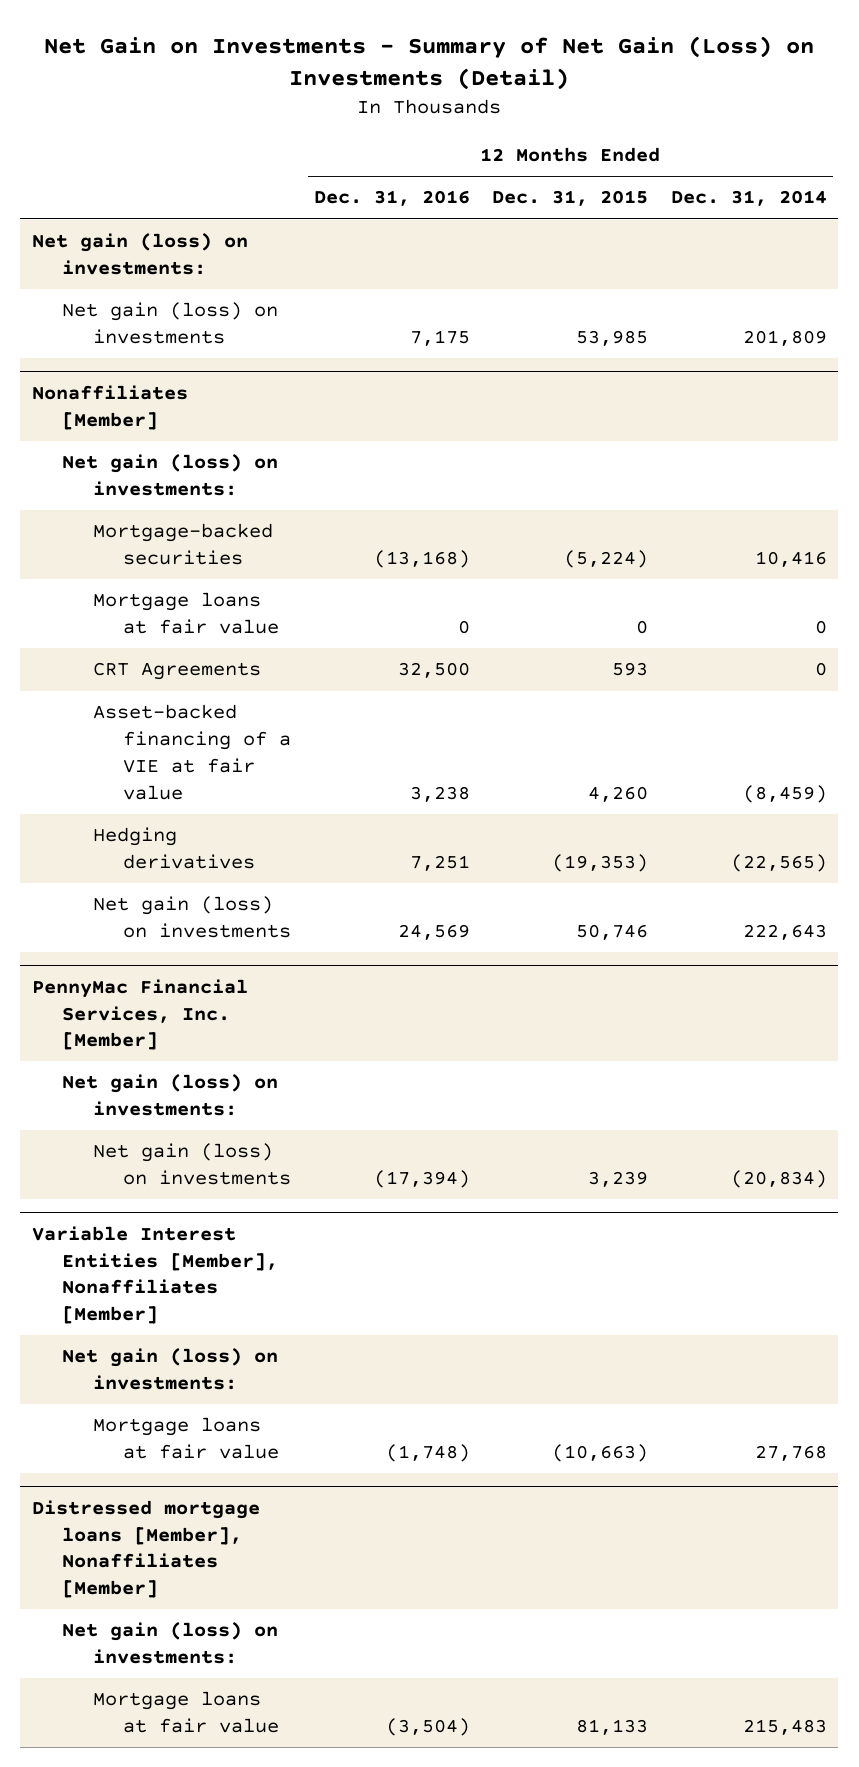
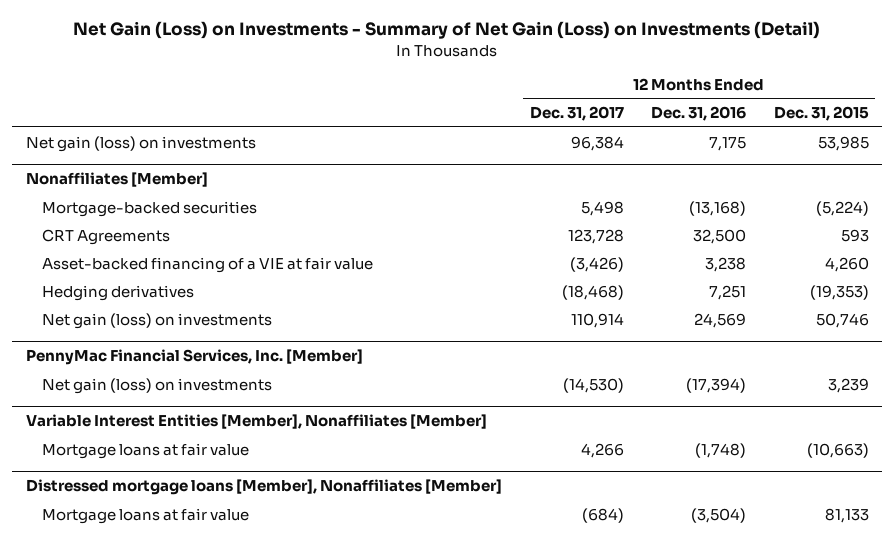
- Net Gain on Investments - Summary of Net Gain (Loss) on Investments (Detail)
+ Net Gain (Loss) on Investments - Summary of Net Gain (Loss) on Investments (Detail)
- | 12 Months Ended Dec. 31, 2016 | 12 Months Ended Dec. 31, 2015 | 12 Months Ended Dec. 31, 2014
+ | 12 Months Ended Dec. 31, 2017 | 12 Months Ended Dec. 31, 2016 | 12 Months Ended Dec. 31, 2015
- Net gain (loss) on investments:
@ Nonaffiliates [Member]
- Net gain (loss) on investments:
- Mortgage loans at fair value | 0 | 0 | 0
@ PennyMac Financial Services, Inc. [Member]
- Net gain (loss) on investments:
@ Variable Interest Entities [Member], Nonaffiliates [Member]
- Net gain (loss) on investments:
@ Distressed mortgage loans [Member], Nonaffiliates [Member]
- Net gain (loss) on investments:

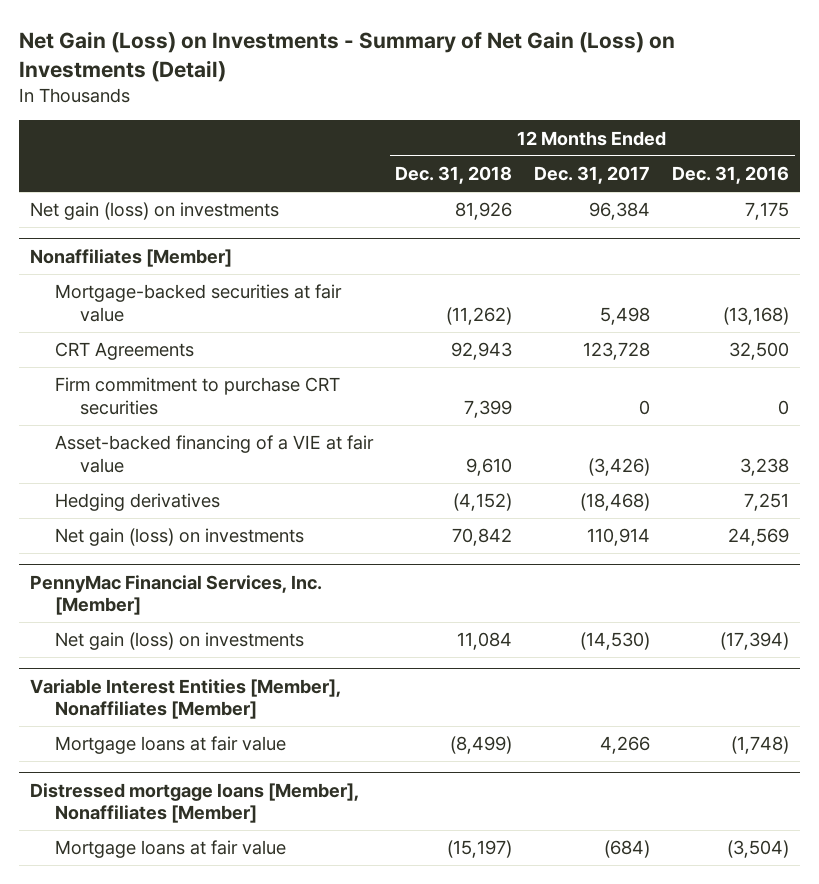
- | 12 Months Ended Dec. 31, 2017 | 12 Months Ended Dec. 31, 2016 | 12 Months Ended Dec. 31, 2015
+ | 12 Months Ended Dec. 31, 2018 | 12 Months Ended Dec. 31, 2017 | 12 Months Ended Dec. 31, 2016
@ Nonaffiliates [Member]
- Mortgage-backed securities | 5,498 | (13,168) | (5,224)
+ Mortgage-backed securities at fair value | (11,262) | 5,498 | (13,168)
+ Firm commitment to purchase CRT securities | 7,399 | 0 | 0

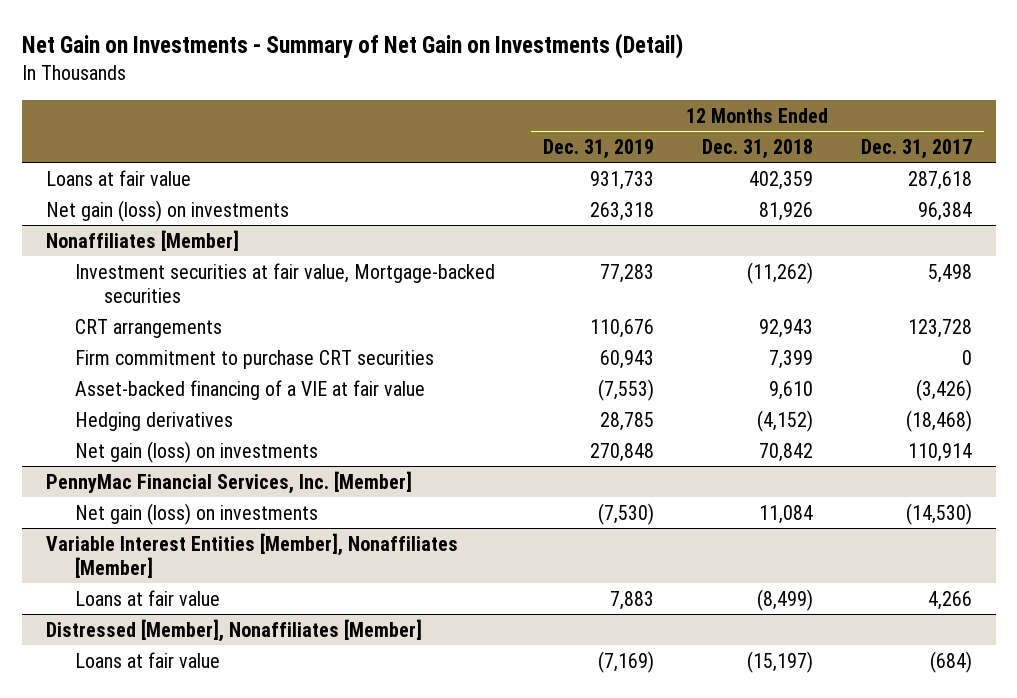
- Net Gain (Loss) on Investments - Summary of Net Gain (Loss) on Investments (Detail)
+ Net Gain on Investments - Summary of Net Gain on Investments (Detail)
- | 12 Months Ended Dec. 31, 2018 | 12 Months Ended Dec. 31, 2017 | 12 Months Ended Dec. 31, 2016
+ | 12 Months Ended Dec. 31, 2019 | 12 Months Ended Dec. 31, 2018 | 12 Months Ended Dec. 31, 2017
+ Loans at fair value | 931,733 | 402,359 | 287,618
@ Nonaffiliates [Member]
- Mortgage-backed securities at fair value | (11,262) | 5,498 | (13,168)
- CRT Agreements | 92,943 | 123,728 | 32,500
+ Investment securities at fair value, Mortgage-backed securities | 77,283 | (11,262) | 5,498
+ CRT arrangements | 110,676 | 92,943 | 123,728
@ Variable Interest Entities [Member], Nonaffiliates [Member]
- Mortgage loans at fair value | (8,499) | 4,266 | (1,748)
- Distressed mortgage loans [Member], Nonaffiliates [Member]
- Mortgage loans at fair value | (15,197) | (684) | (3,504)
@ Variable Interest Entities [Member], Nonaffiliates [Member]
+ Loans at fair value | 7,883 | (8,499) | 4,266
+ Distressed [Member], Nonaffiliates [Member]
+ Loans at fair value | (7,169) | (15,197) | (684)

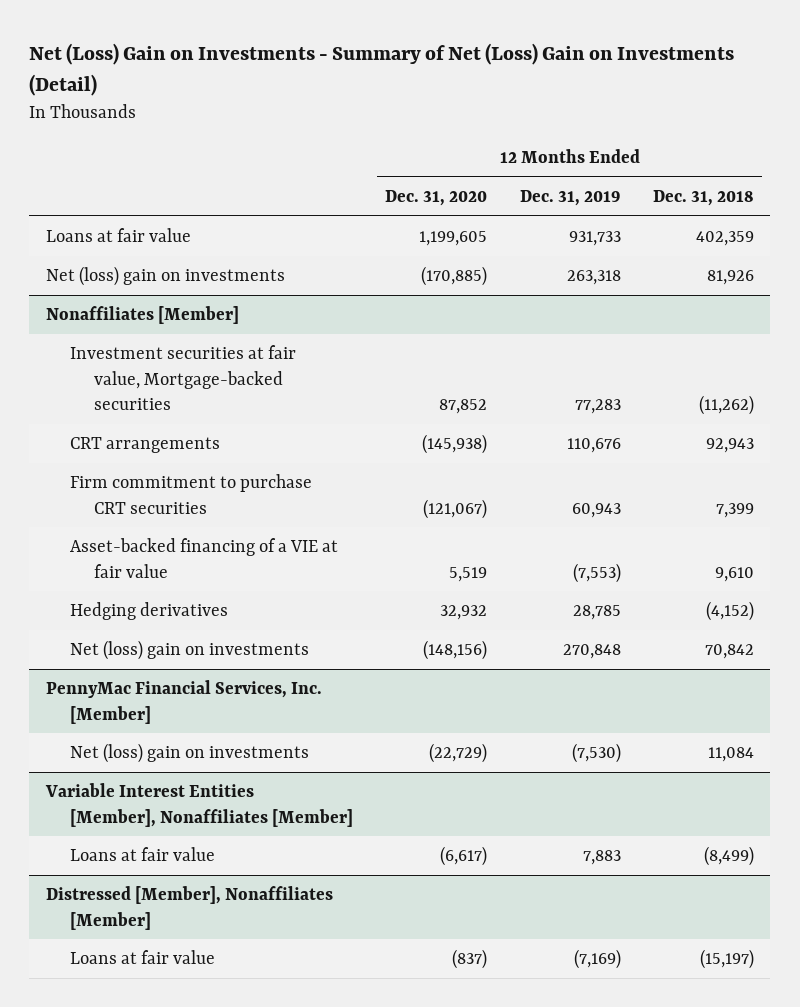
- Net Gain on Investments - Summary of Net Gain on Investments (Detail)
+ Net (Loss) Gain on Investments - Summary of Net (Loss) Gain on Investments (Detail)
- | 12 Months Ended Dec. 31, 2019 | 12 Months Ended Dec. 31, 2018 | 12 Months Ended Dec. 31, 2017
+ | 12 Months Ended Dec. 31, 2020 | 12 Months Ended Dec. 31, 2019 | 12 Months Ended Dec. 31, 2018
- Net gain (loss) on investments | 263,318 | 81,926 | 96,384
+ Net (loss) gain on investments | (170,885) | 263,318 | 81,926
@ Nonaffiliates [Member]
- Net gain (loss) on investments | 270,848 | 70,842 | 110,914
+ Net (loss) gain on investments | (148,156) | 270,848 | 70,842
@ PennyMac Financial Services, Inc. [Member]
- Net gain (loss) on investments | (7,530) | 11,084 | (14,530)
+ Net (loss) gain on investments | (22,729) | (7,530) | 11,084

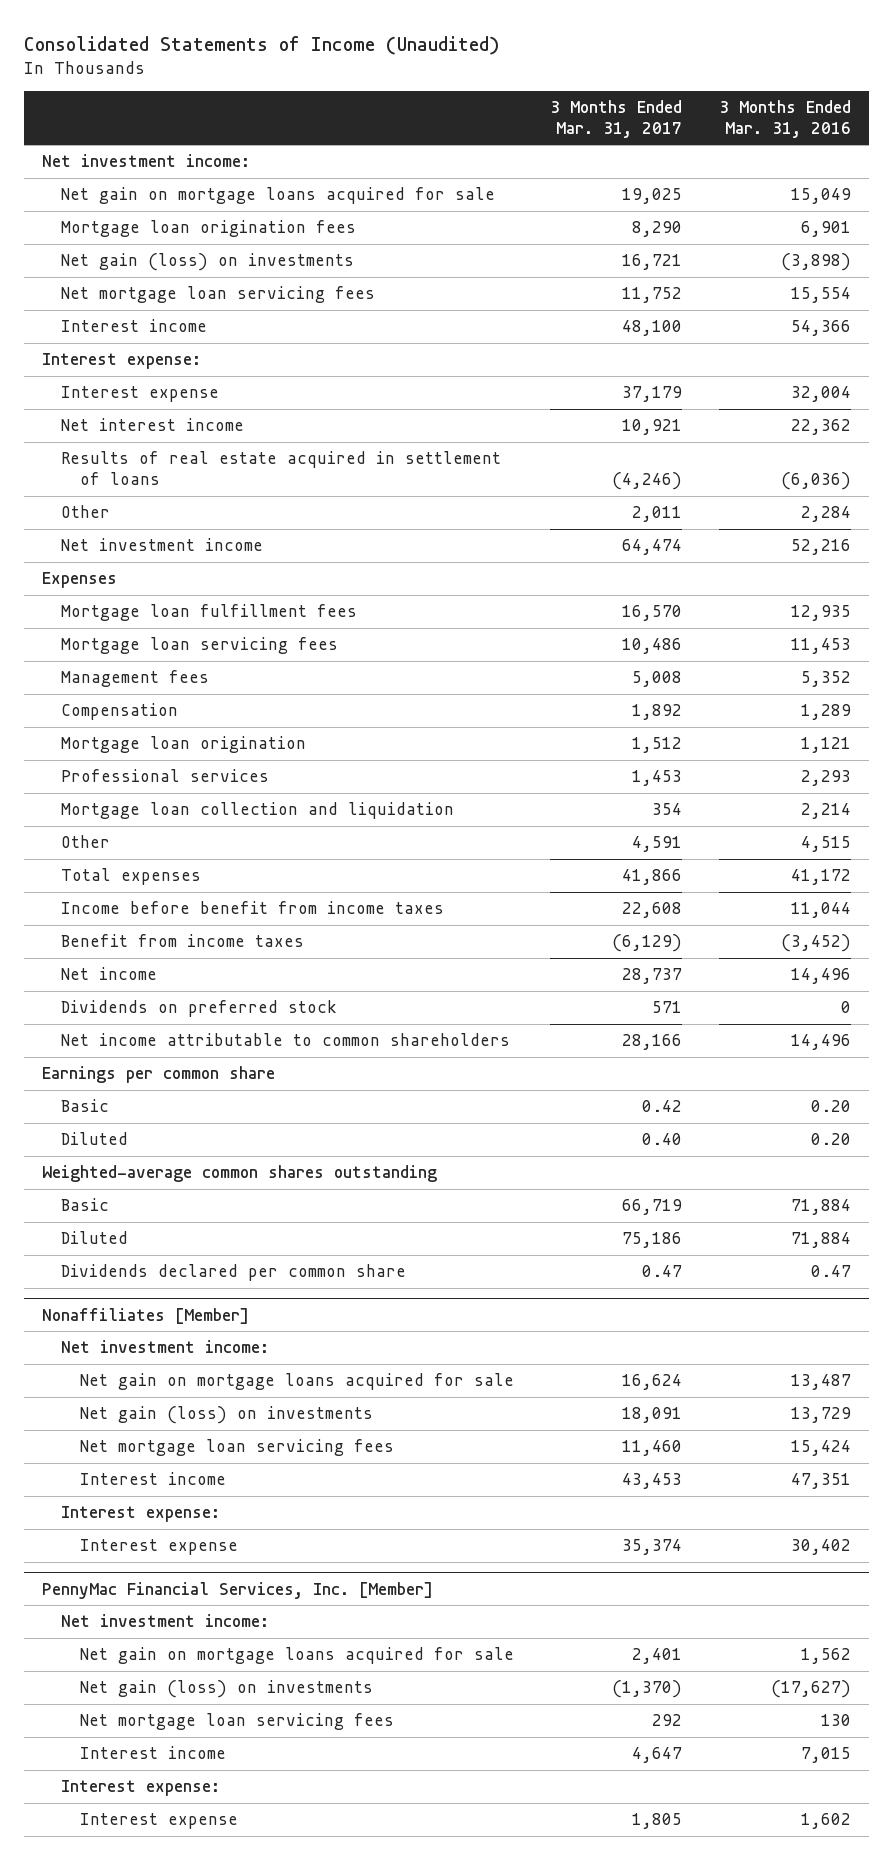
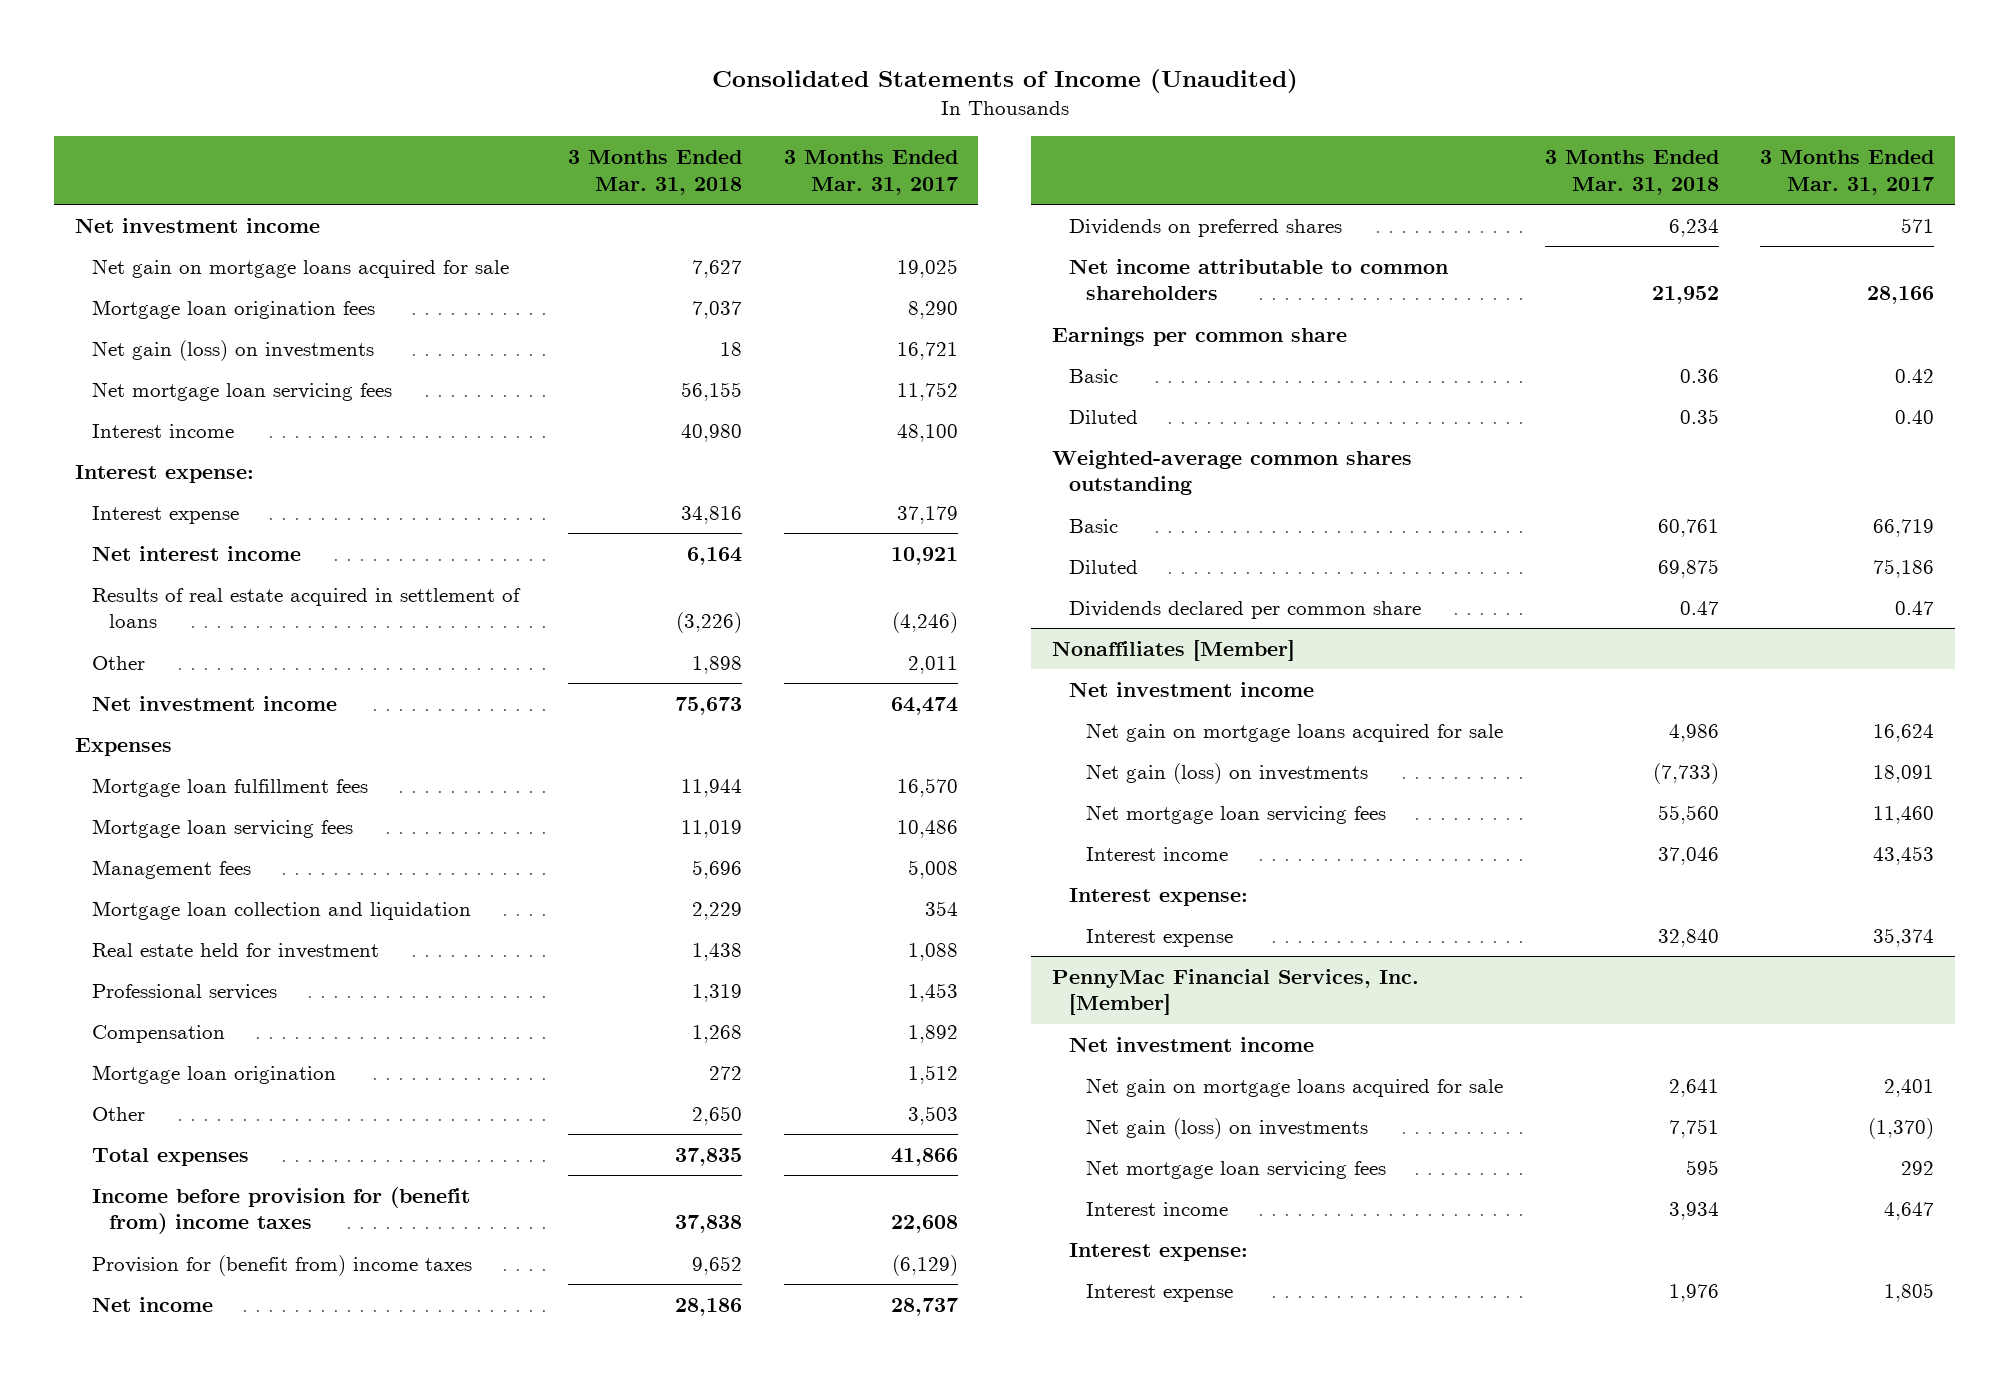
- | 3 Months Ended Mar. 31, 2017 | 3 Months Ended Mar. 31, 2016
+ | 3 Months Ended Mar. 31, 2018 | 3 Months Ended Mar. 31, 2017
- Net investment income:
+ Net investment income
moved up: Mortgage loan collection and liquidation | 2,229 | 354
+ Real estate held for investment | 1,438 | 1,088
moved up: Professional services | 1,319 | 1,453
- Other | 4,591 | 4,515
+ Other | 2,650 | 3,503
- Income before benefit from income taxes | 22,608 | 11,044
- Benefit from income taxes | (6,129) | (3,452)
+ Income before provision for (benefit from) income taxes | 37,838 | 22,608
+ Provision for (benefit from) income taxes | 9,652 | (6,129)
- Dividends on preferred stock | 571 | 0
+ Dividends on preferred shares | 6,234 | 571
@ Nonaffiliates [Member]
- Net investment income:
+ Net investment income
@ PennyMac Financial Services, Inc. [Member]
- Net investment income:
+ Net investment income

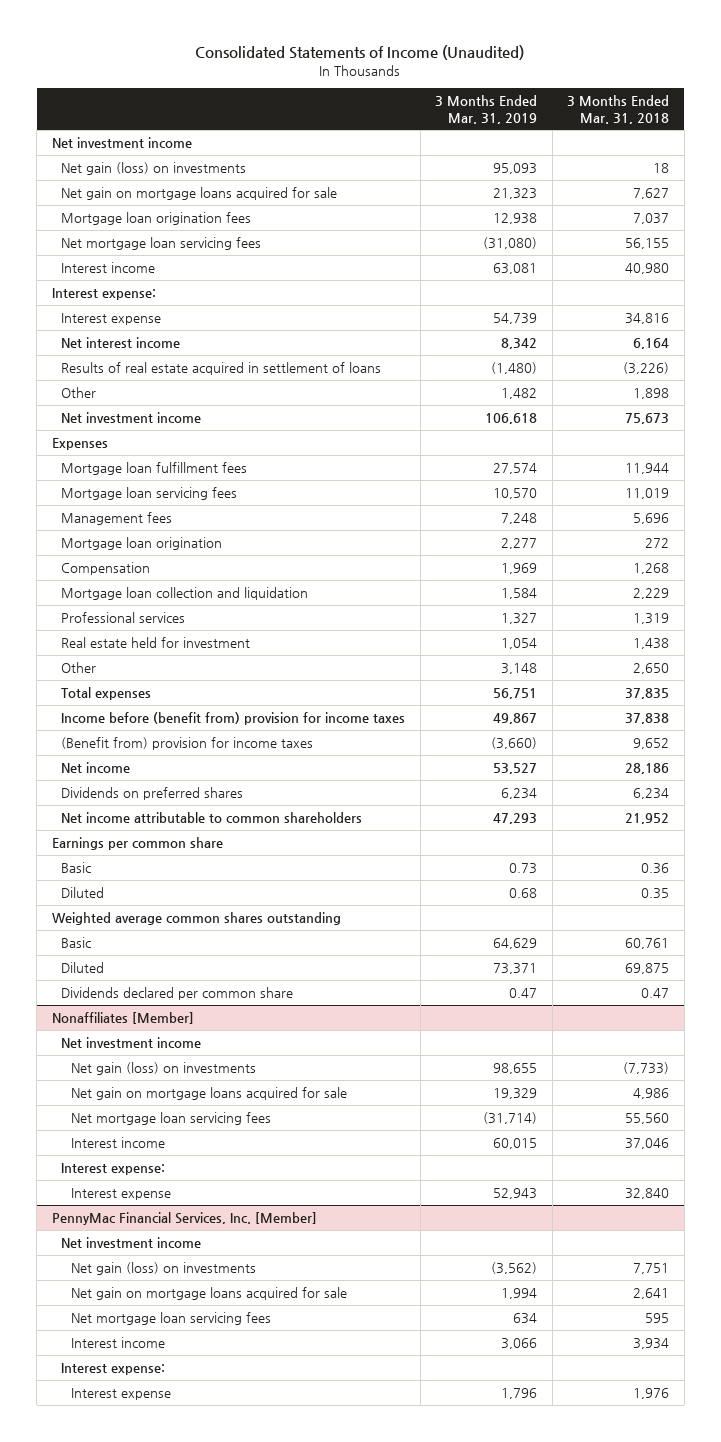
- | 3 Months Ended Mar. 31, 2018 | 3 Months Ended Mar. 31, 2017
+ | 3 Months Ended Mar. 31, 2019 | 3 Months Ended Mar. 31, 2018
moved up: Net gain (loss) on investments | 95,093 | 18
moved up: Mortgage loan origination | 2,277 | 272
moved up: Compensation | 1,969 | 1,268
moved down: Real estate held for investment | 1,054 | 1,438
- Income before provision for (benefit from) income taxes | 37,838 | 22,608
- Provision for (benefit from) income taxes | 9,652 | (6,129)
+ Income before (benefit from) provision for income taxes | 49,867 | 37,838
+ (Benefit from) provision for income taxes | (3,660) | 9,652
- Weighted-average common shares outstanding
+ Weighted average common shares outstanding
@ Nonaffiliates [Member]
moved down: Net gain on mortgage loans acquired for sale | 19,329 | 4,986
@ PennyMac Financial Services, Inc. [Member]
moved down: Net gain on mortgage loans acquired for sale | 1,994 | 2,641

